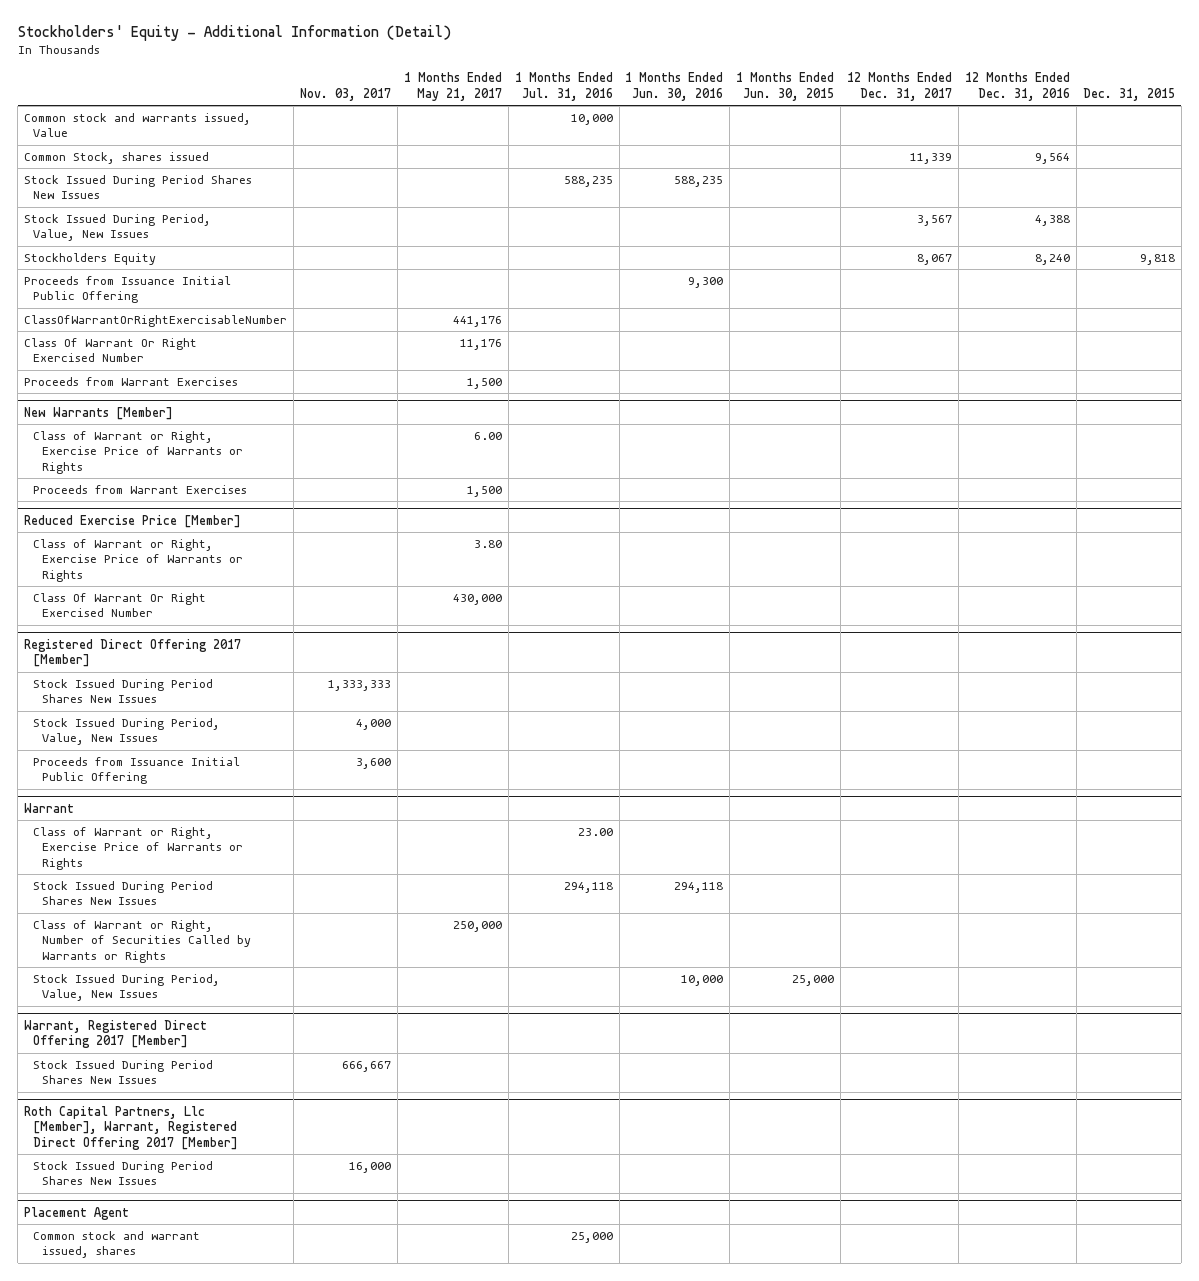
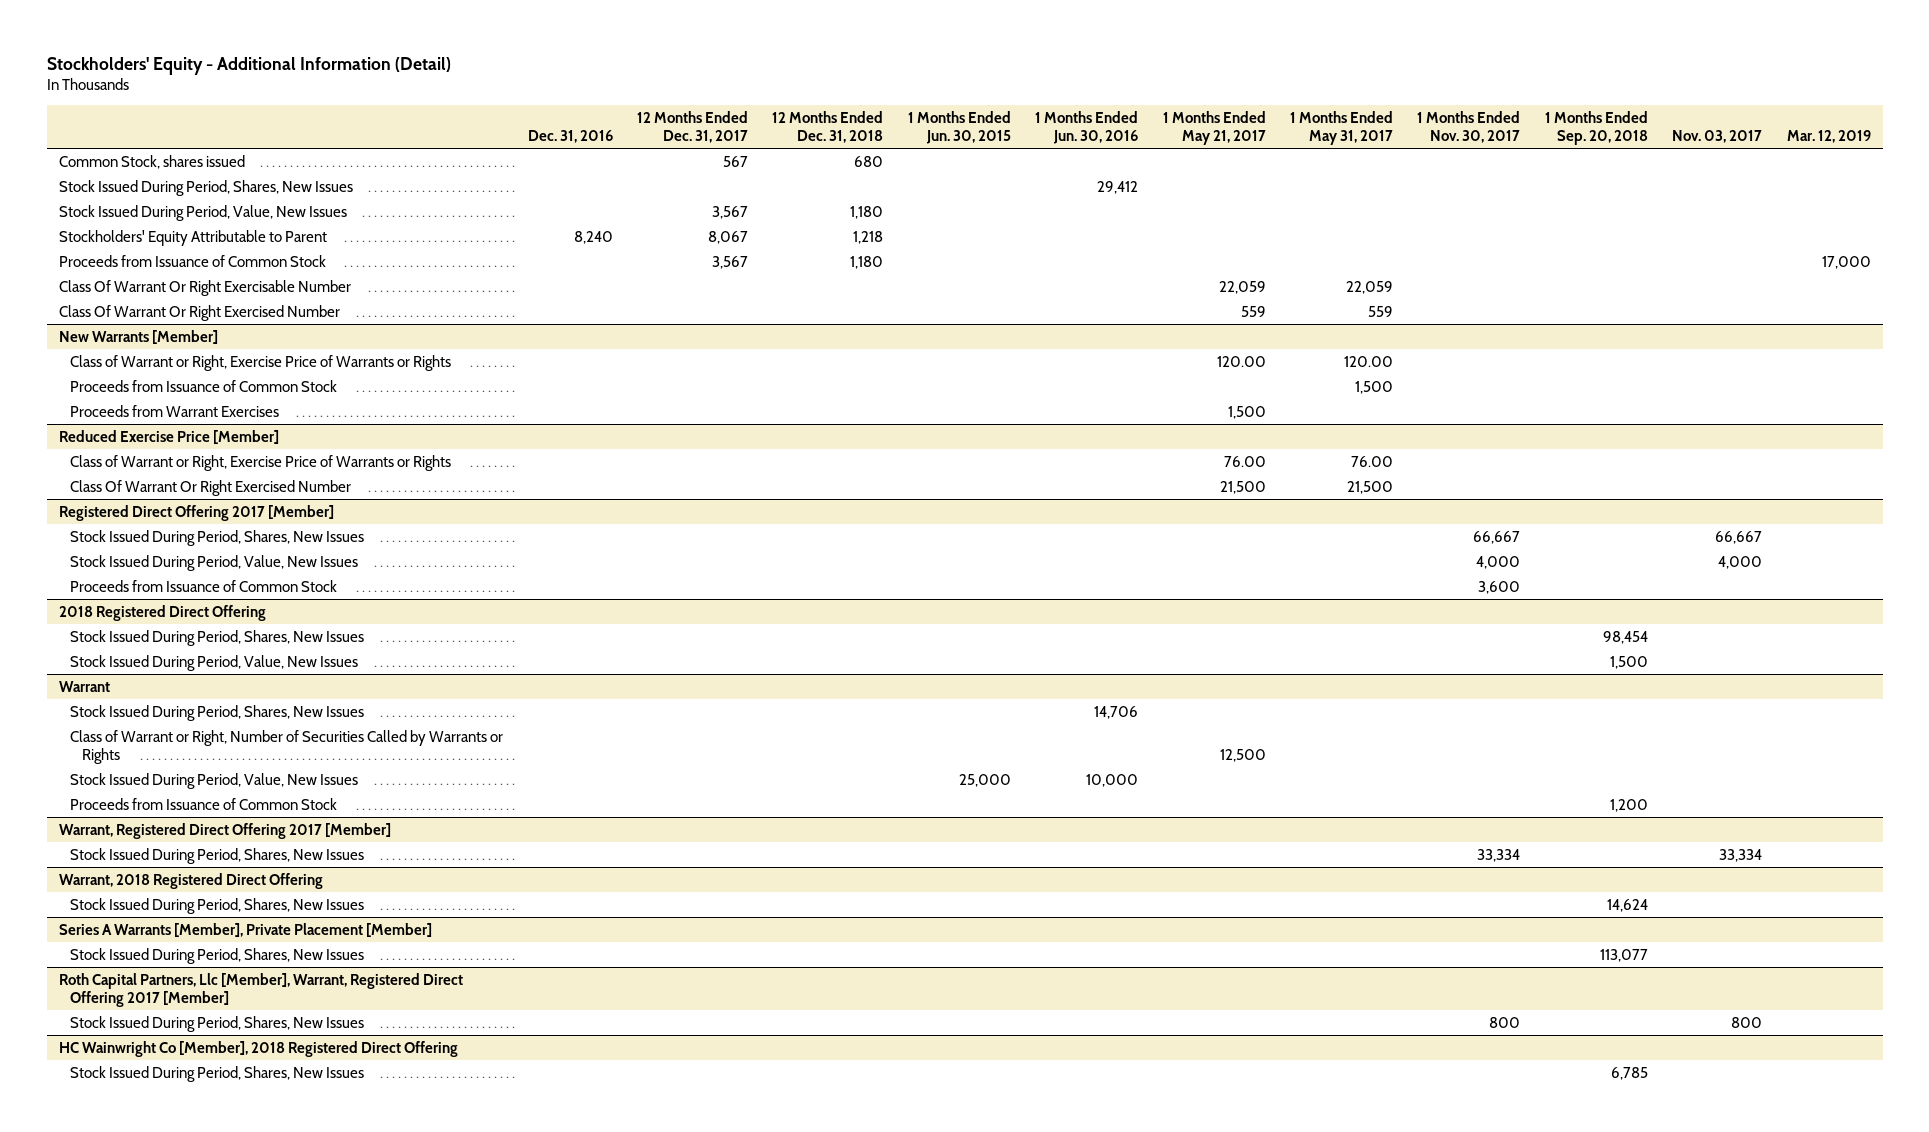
- | Nov. 03, 2017 | 1 Months Ended May 21, 2017 | 1 Months Ended Jul. 31, 2016 | 1 Months Ended Jun. 30, 2016 | 1 Months Ended Jun. 30, 2015 | 12 Months Ended Dec. 31, 2017 | 12 Months Ended Dec. 31, 2016 | Dec. 31, 2015
+ | Dec. 31, 2016 | 12 Months Ended Dec. 31, 2017 | 12 Months Ended Dec. 31, 2018 | 1 Months Ended Jun. 30, 2015 | 1 Months Ended Jun. 30, 2016 | 1 Months Ended May 21, 2017 | 1 Months Ended May 31, 2017 | 1 Months Ended Nov. 30, 2017 | 1 Months Ended Sep. 20, 2018 | Nov. 03, 2017 | Mar. 12, 2019
- Common stock and warrants issued, Value | | | 10,000 | | | | |
- Common Stock, shares issued | | | | | | 11,339 | 9,564 |
- Stock Issued During Period Shares New Issues | | | 588,235 | 588,235 | | | |
+ Common Stock, shares issued | | 567 | 680 | | | | | | | |
+ Stock Issued During Period, Shares, New Issues | | | | | 29,412 | | | | | |
- Stockholders Equity | | | | | | 8,067 | 8,240 | 9,818
- Proceeds from Issuance Initial Public Offering | | | | 9,300 | | | |
- ClassOfWarrantOrRightExercisableNumber | | 441,176 | | | | | |
- Class Of Warrant Or Right Exercised Number | | 11,176 | | | | | |
- Proceeds from Warrant Exercises | | 1,500 | | | | | |
+ Stockholders' Equity Attributable to Parent | 8,240 | 8,067 | 1,218 | | | | | | | |
+ Proceeds from Issuance of Common Stock | | 3,567 | 1,180 | | | | | | | | 17,000
+ Class Of Warrant Or Right Exercisable Number | | | | | | 22,059 | 22,059 | | | |
+ Class Of Warrant Or Right Exercised Number | | | | | | 559 | 559 | | | |
@ New Warrants [Member]
- Class of Warrant or Right, Exercise Price of Warrants or Rights | | 6.00 | | | | | |
+ Class of Warrant or Right, Exercise Price of Warrants or Rights | | | | | | 120.00 | 120.00 | | | |
+ Proceeds from Issuance of Common Stock | | | | | | | 1,500 | | | |
@ Reduced Exercise Price [Member]
- Class of Warrant or Right, Exercise Price of Warrants or Rights | | 3.80 | | | | | |
- Class Of Warrant Or Right Exercised Number | | 430,000 | | | | | |
+ Class of Warrant or Right, Exercise Price of Warrants or Rights | | | | | | 76.00 | 76.00 | | | |
+ Class Of Warrant Or Right Exercised Number | | | | | | 21,500 | 21,500 | | | |
@ Registered Direct Offering 2017 [Member]
- Stock Issued During Period Shares New Issues | 1,333,333 | | | | | | |
+ Stock Issued During Period, Shares, New Issues | | | | | | | | 66,667 | | 66,667 |
- Proceeds from Issuance Initial Public Offering | 3,600 | | | | | | |
+ Proceeds from Issuance of Common Stock | | | | | | | | 3,600 | | |
+ 2018 Registered Direct Offering
+ Stock Issued During Period, Shares, New Issues | | | | | | | | | 98,454 | |
+ Stock Issued During Period, Value, New Issues | | | | | | | | | 1,500 | |
@ Warrant
- Class of Warrant or Right, Exercise Price of Warrants or Rights | | | 23.00 | | | | |
- Stock Issued During Period Shares New Issues | | | 294,118 | 294,118 | | | |
- Class of Warrant or Right, Number of Securities Called by Warrants or Rights | | 250,000 | | | | | |
+ Stock Issued During Period, Shares, New Issues | | | | | 14,706 | | | | | |
+ Class of Warrant or Right, Number of Securities Called by Warrants or Rights | | | | | | 12,500 | | | | |
+ Proceeds from Issuance of Common Stock | | | | | | | | | 1,200 | |
@ Warrant, Registered Direct Offering 2017 [Member]
- Stock Issued During Period Shares New Issues | 666,667 | | | | | | |
+ Stock Issued During Period, Shares, New Issues | | | | | | | | 33,334 | | 33,334 |
+ Warrant, 2018 Registered Direct Offering
+ Stock Issued During Period, Shares, New Issues | | | | | | | | | 14,624 | |
+ Series A Warrants [Member], Private Placement [Member]
+ Stock Issued During Period, Shares, New Issues | | | | | | | | | 113,077 | |
@ Roth Capital Partners, Llc [Member], Warrant, Registered Direct Offering 2017 [Member]
- Stock Issued During Period Shares New Issues | 16,000 | | | | | | |
- Placement Agent
- Common stock and warrant issued, shares | | | 25,000 | | | | |
@ Roth Capital Partners, Llc [Member], Warrant, Registered Direct Offering 2017 [Member]
+ Stock Issued During Period, Shares, New Issues | | | | | | | | 800 | | 800 |
+ HC Wainwright Co [Member], 2018 Registered Direct Offering
+ Stock Issued During Period, Shares, New Issues | | | | | | | | | 6,785 | |

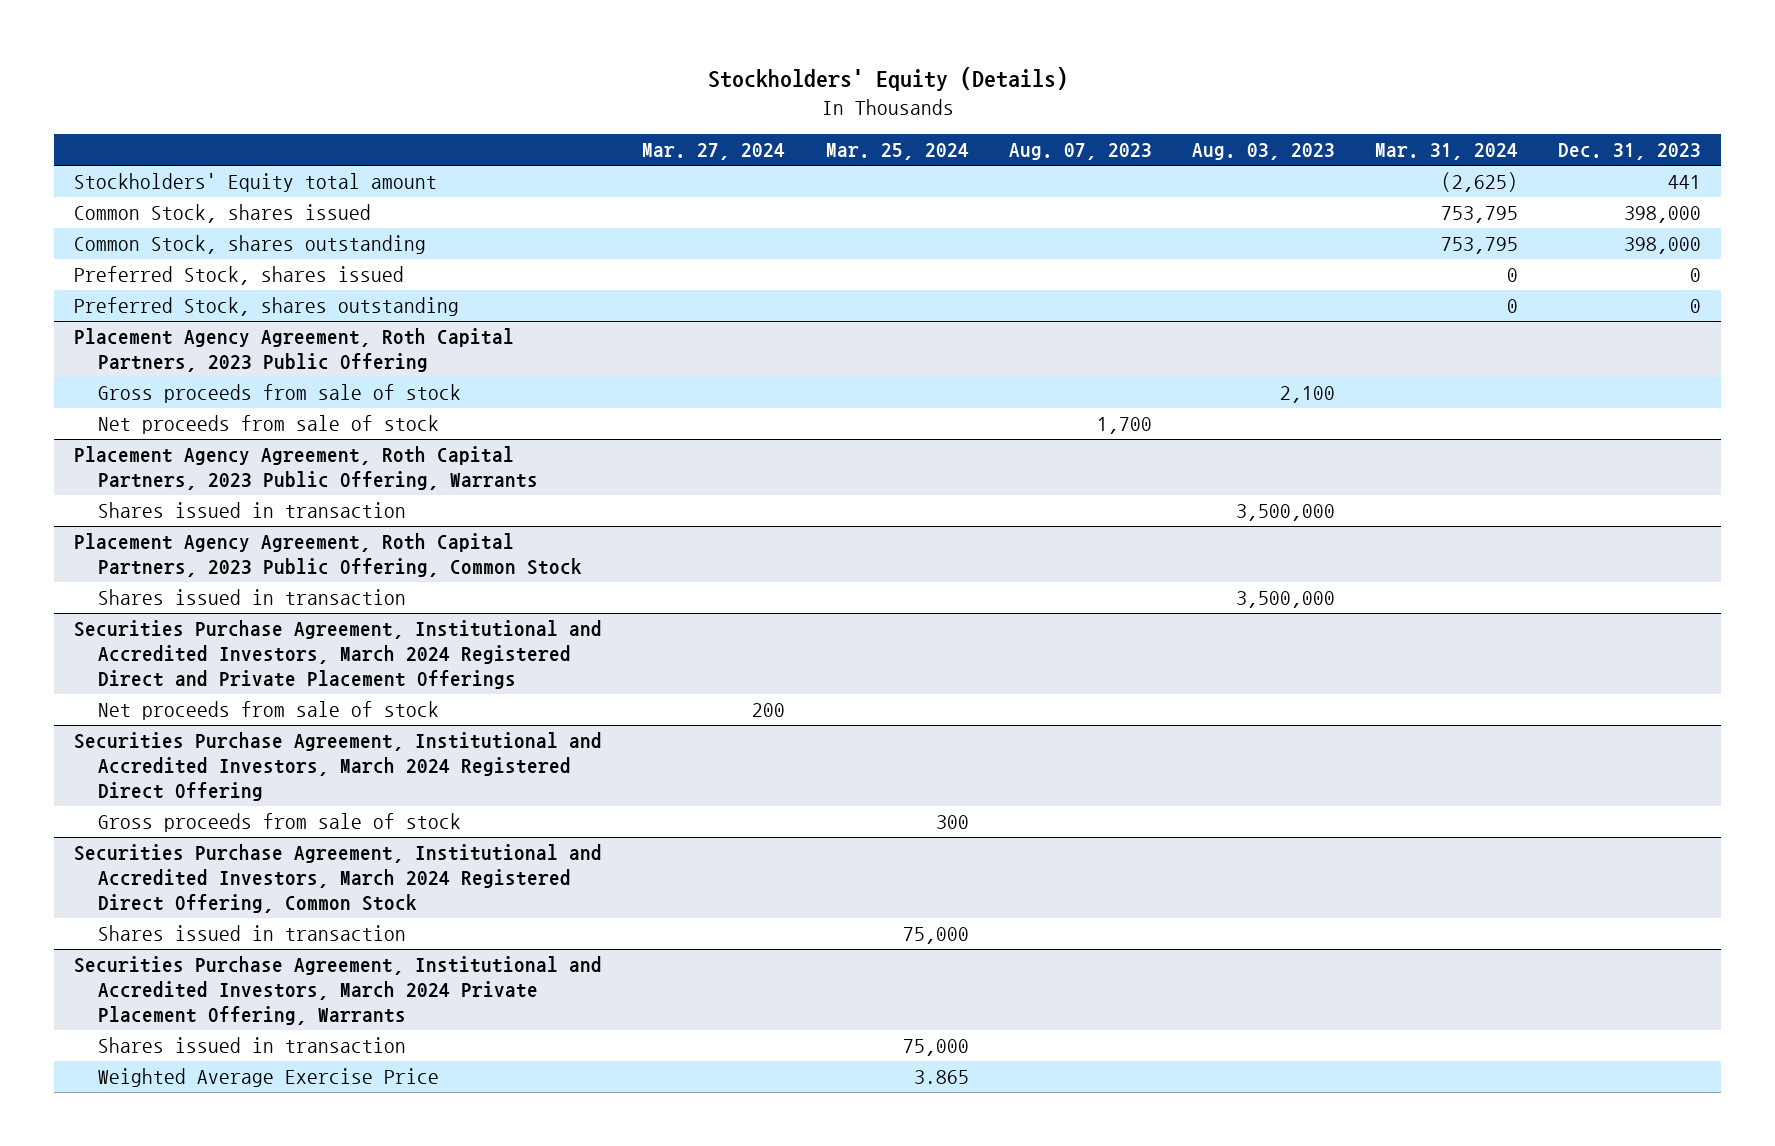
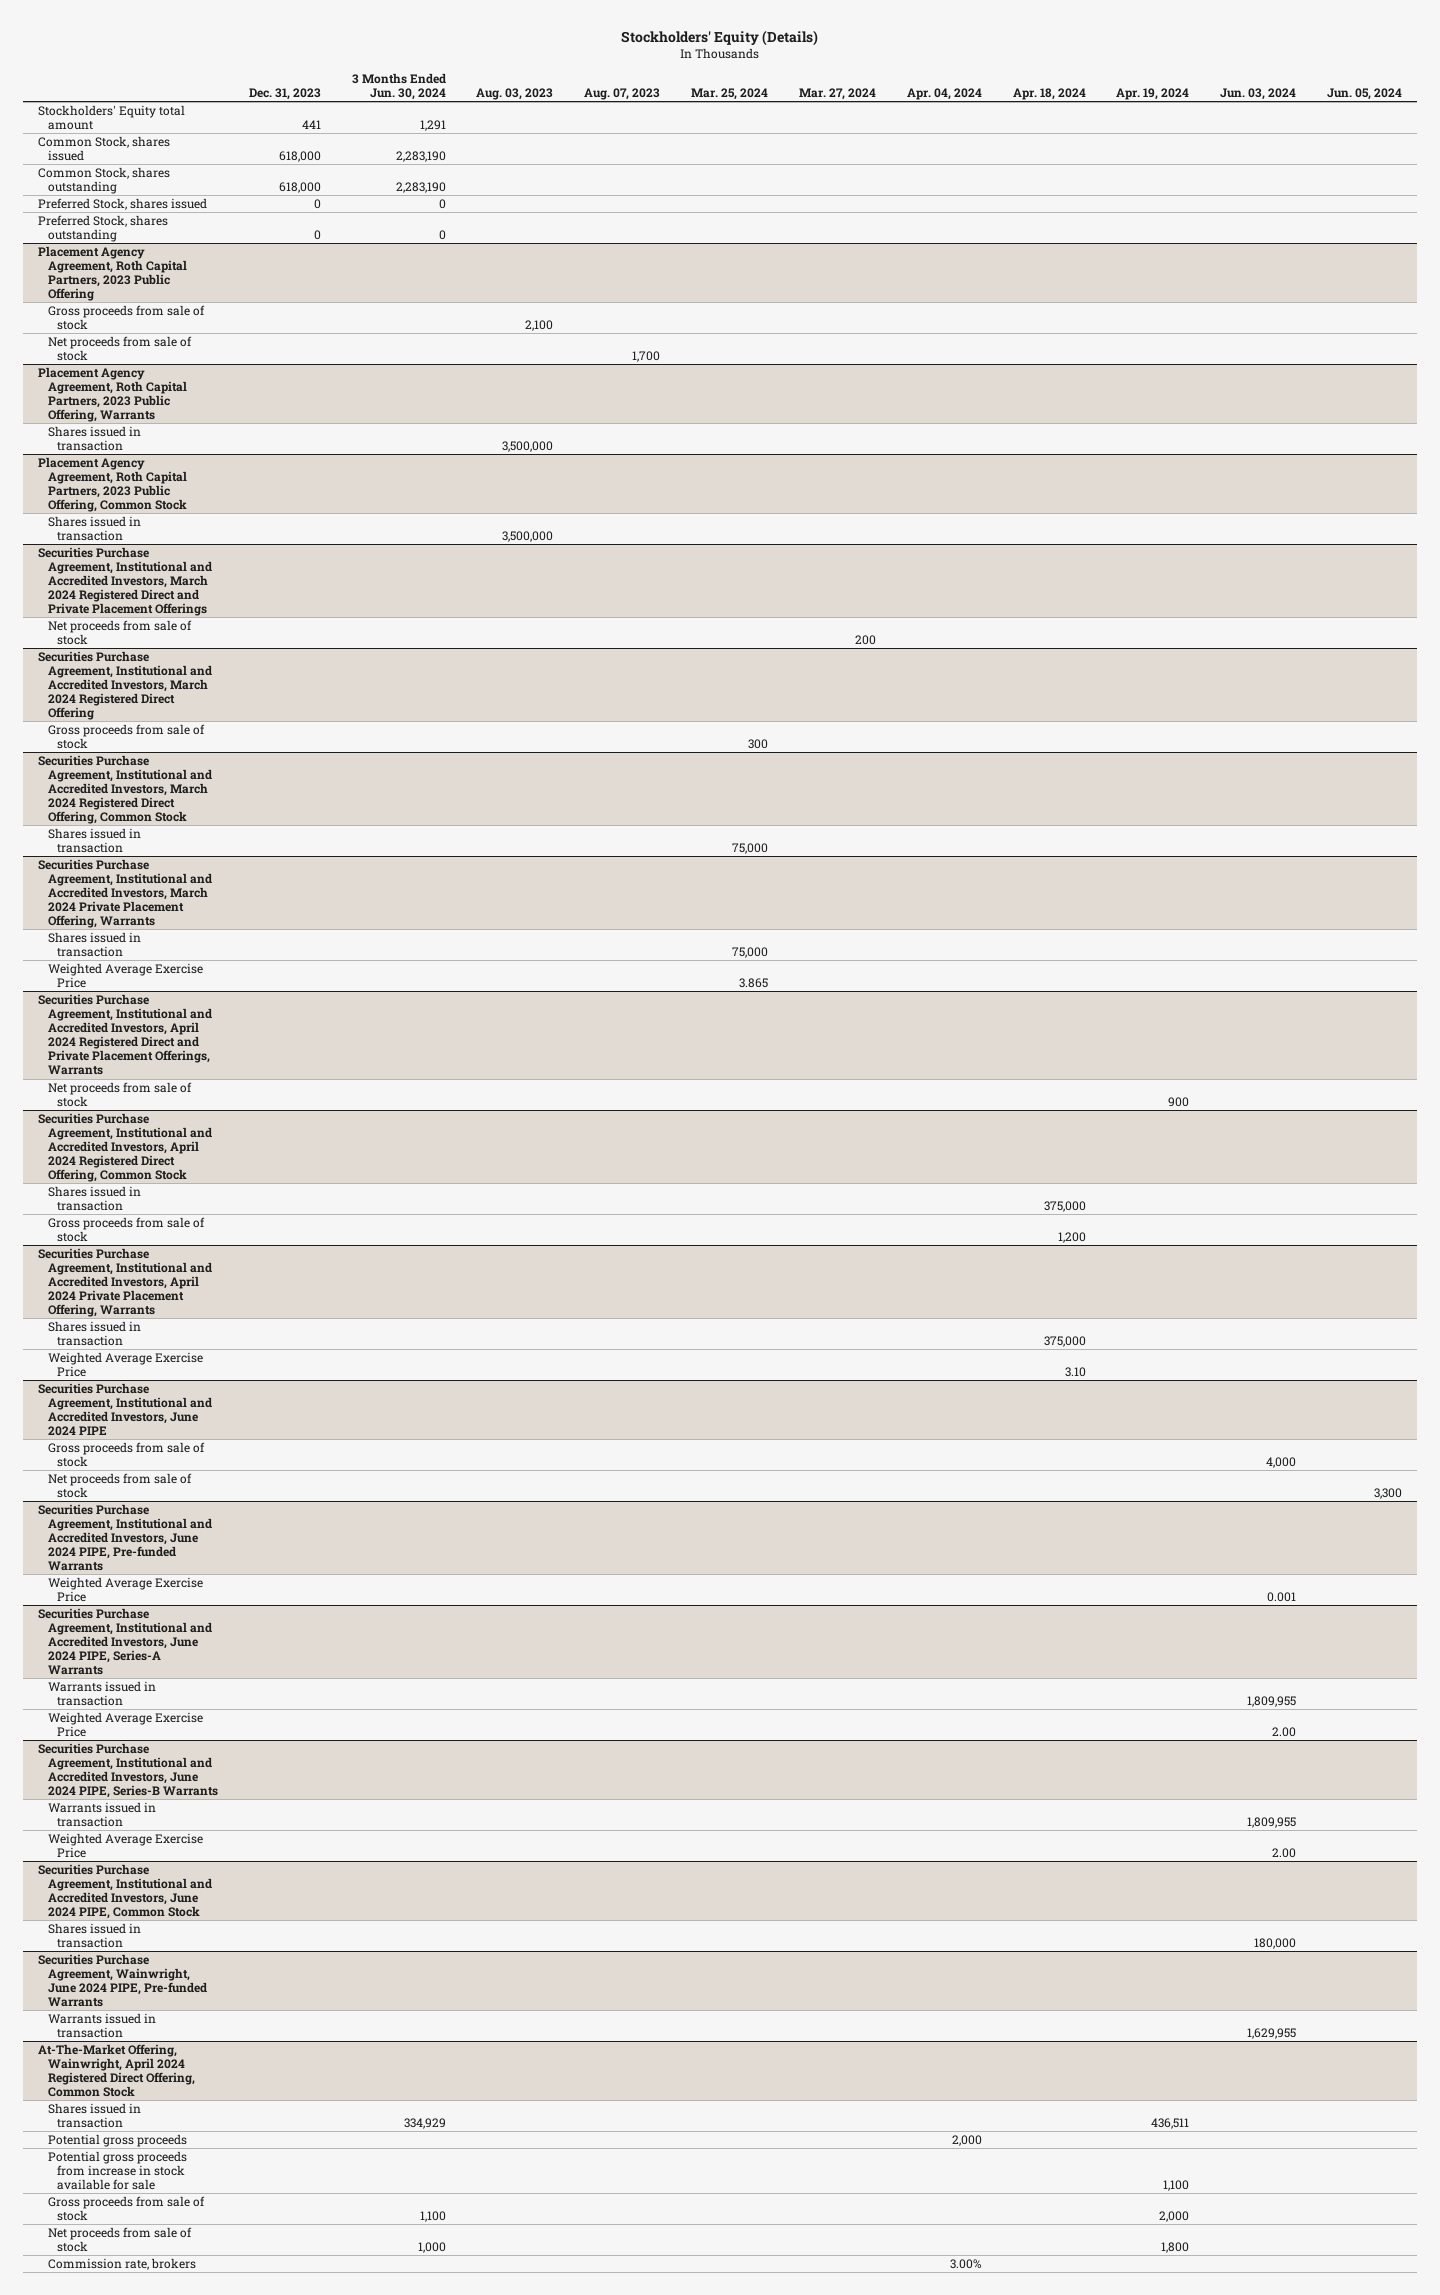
- | Mar. 27, 2024 | Mar. 25, 2024 | Aug. 07, 2023 | Aug. 03, 2023 | Mar. 31, 2024 | Dec. 31, 2023
+ | Dec. 31, 2023 | 3 Months Ended Jun. 30, 2024 | Aug. 03, 2023 | Aug. 07, 2023 | Mar. 25, 2024 | Mar. 27, 2024 | Apr. 04, 2024 | Apr. 18, 2024 | Apr. 19, 2024 | Jun. 03, 2024 | Jun. 05, 2024
- Common Stock, shares issued | | | | | 753,795 | 398,000
- Common Stock, shares outstanding | | | | | 753,795 | 398,000
+ Common Stock, shares issued | 618,000 | 2,283,190 | | | | | | | | |
+ Common Stock, shares outstanding | 618,000 | 2,283,190 | | | | | | | | |
+ Securities Purchase Agreement, Institutional and Accredited Investors, April 2024 Registered Direct and Private Placement Offerings, Warrants
+ Net proceeds from sale of stock | | | | | | | | | 900 | |
+ Securities Purchase Agreement, Institutional and Accredited Investors, April 2024 Registered Direct Offering, Common Stock
+ Shares issued in transaction | | | | | | | | 375,000 | | |
+ Gross proceeds from sale of stock | | | | | | | | 1,200 | | |
+ Securities Purchase Agreement, Institutional and Accredited Investors, April 2024 Private Placement Offering, Warrants
+ Shares issued in transaction | | | | | | | | 375,000 | | |
+ Weighted Average Exercise Price | | | | | | | | 3.10 | | |
+ Securities Purchase Agreement, Institutional and Accredited Investors, June 2024 PIPE
+ Gross proceeds from sale of stock | | | | | | | | | | 4,000 |
+ Net proceeds from sale of stock | | | | | | | | | | | 3,300
+ Securities Purchase Agreement, Institutional and Accredited Investors, June 2024 PIPE, Pre-funded Warrants
+ Weighted Average Exercise Price | | | | | | | | | | 0.001 |
+ Securities Purchase Agreement, Institutional and Accredited Investors, June 2024 PIPE, Series-A Warrants
+ Warrants issued in transaction | | | | | | | | | | 1,809,955 |
+ Weighted Average Exercise Price | | | | | | | | | | 2.00 |
+ Securities Purchase Agreement, Institutional and Accredited Investors, June 2024 PIPE, Series-B Warrants
+ Warrants issued in transaction | | | | | | | | | | 1,809,955 |
+ Weighted Average Exercise Price | | | | | | | | | | 2.00 |
+ Securities Purchase Agreement, Institutional and Accredited Investors, June 2024 PIPE, Common Stock
+ Shares issued in transaction | | | | | | | | | | 180,000 |
+ Securities Purchase Agreement, Wainwright, June 2024 PIPE, Pre-funded Warrants
+ Warrants issued in transaction | | | | | | | | | | 1,629,955 |
+ At-The-Market Offering, Wainwright, April 2024 Registered Direct Offering, Common Stock
+ Shares issued in transaction | | 334,929 | | | | | | | 436,511 | |
+ Potential gross proceeds | | | | | | | 2,000 | | | |
+ Potential gross proceeds from increase in stock available for sale | | | | | | | | | 1,100 | |
+ Gross proceeds from sale of stock | | 1,100 | | | | | | | 2,000 | |
+ Net proceeds from sale of stock | | 1,000 | | | | | | | 1,800 | |
+ Commission rate, brokers | | | | | | | 3.00% | | | |

